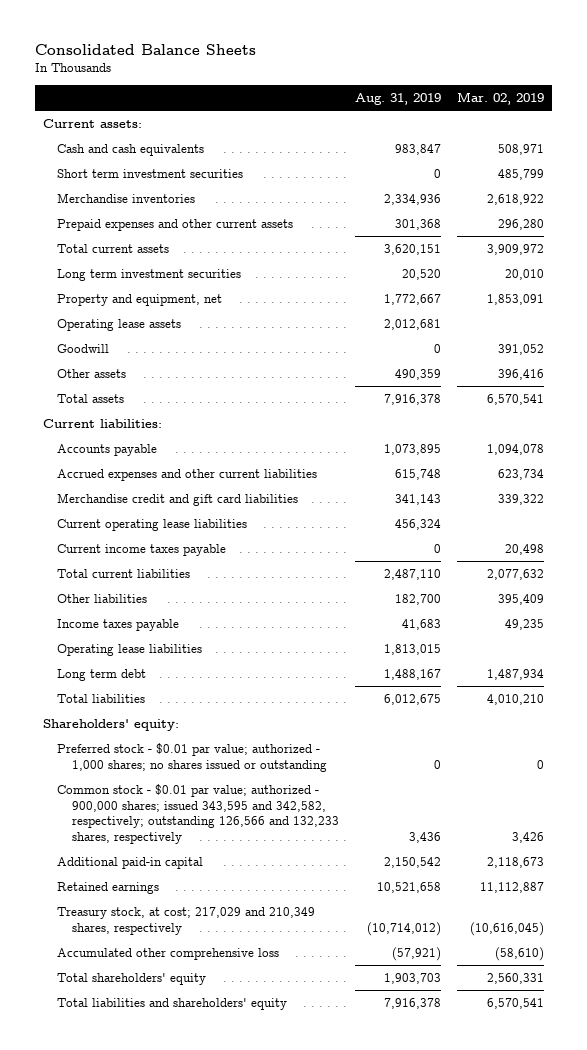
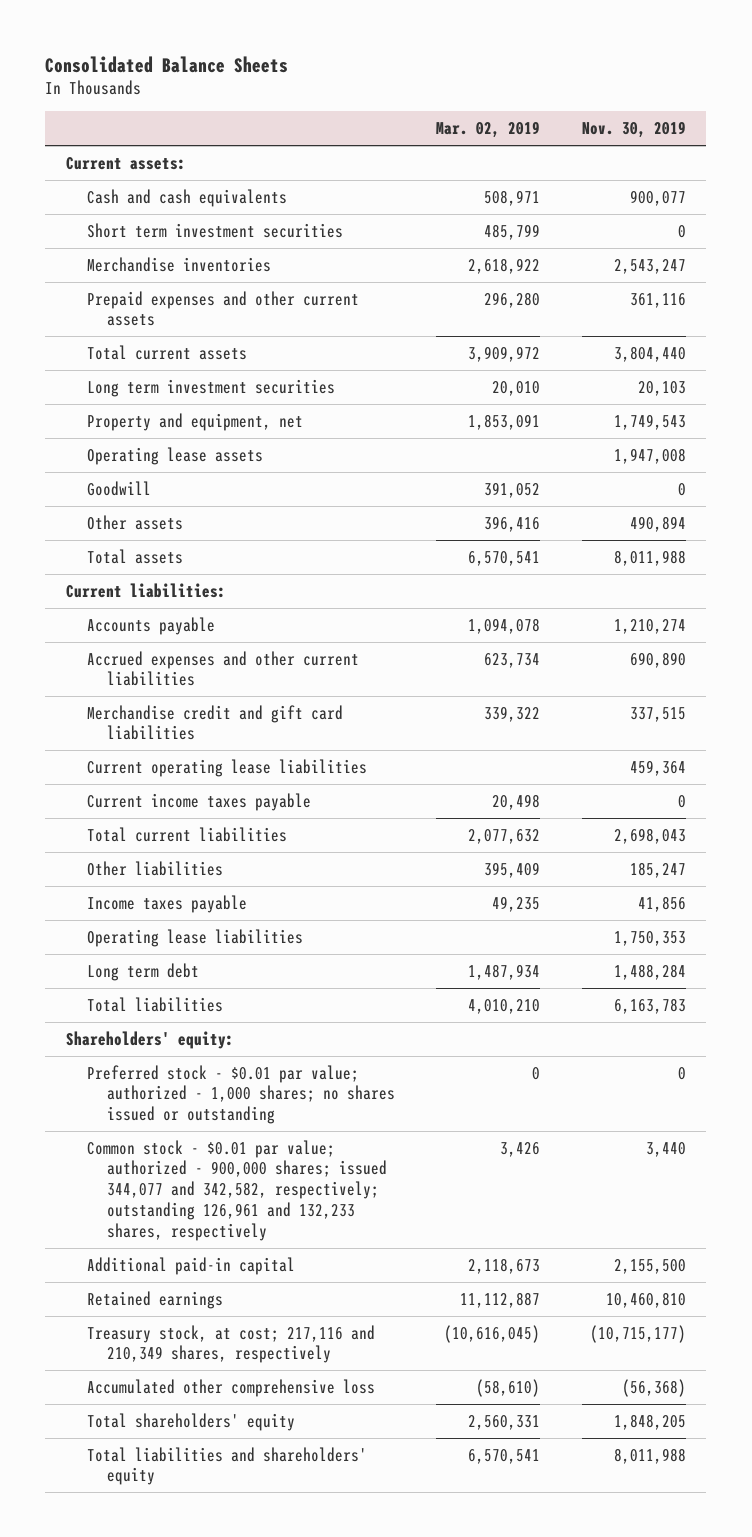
- | Aug. 31, 2019 | Mar. 02, 2019
+ | Mar. 02, 2019 | Nov. 30, 2019
- Common stock - $0.01 par value; authorized - 900,000 shares; issued 343,595 and 342,582, respectively; outstanding 126,566 and 132,233 shares, respectively | 3,436 | 3,426
+ Common stock - $0.01 par value; authorized - 900,000 shares; issued 344,077 and 342,582, respectively; outstanding 126,961 and 132,233 shares, respectively | 3,426 | 3,440
- Treasury stock, at cost; 217,029 and 210,349 shares, respectively | (10,714,012) | (10,616,045)
+ Treasury stock, at cost; 217,116 and 210,349 shares, respectively | (10,616,045) | (10,715,177)

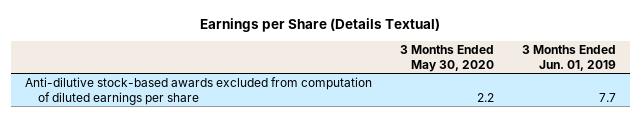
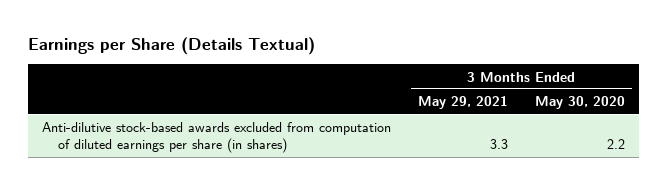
- | 3 Months Ended May 30, 2020 | 3 Months Ended Jun. 01, 2019
+ | 3 Months Ended May 29, 2021 | 3 Months Ended May 30, 2020
- Anti-dilutive stock-based awards excluded from computation of diluted earnings per share | 2.2 | 7.7
+ Anti-dilutive stock-based awards excluded from computation of diluted earnings per share (in shares) | 3.3 | 2.2

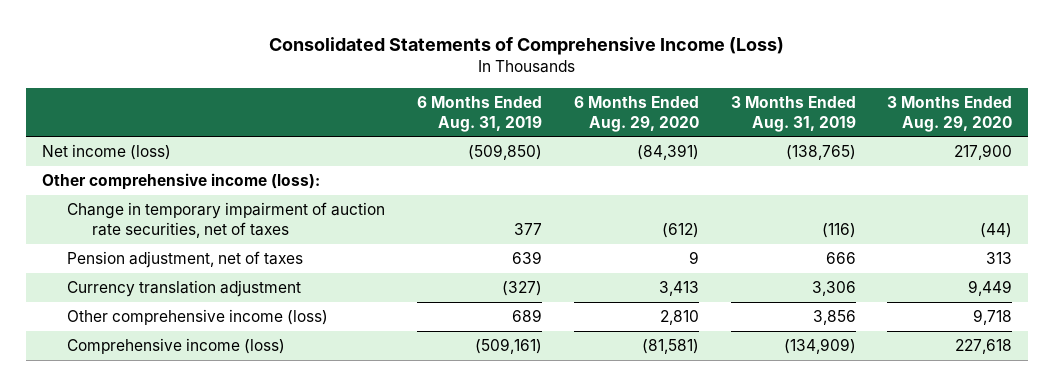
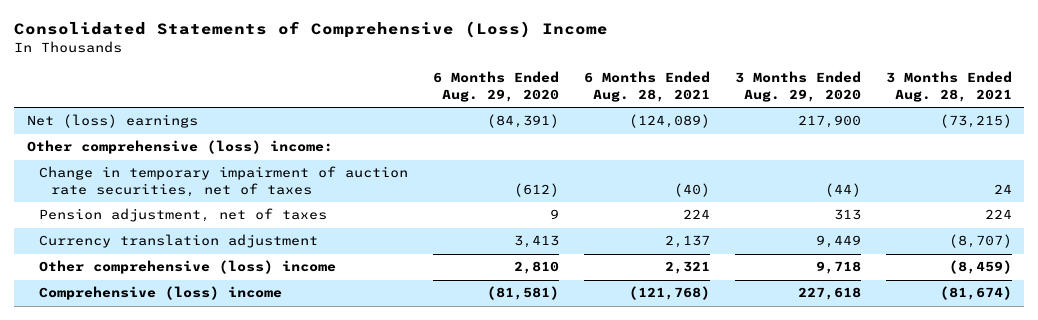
- Consolidated Statements of Comprehensive Income (Loss)
+ Consolidated Statements of Comprehensive (Loss) Income
- | 6 Months Ended Aug. 31, 2019 | 6 Months Ended Aug. 29, 2020 | 3 Months Ended Aug. 31, 2019 | 3 Months Ended Aug. 29, 2020
+ | 6 Months Ended Aug. 29, 2020 | 6 Months Ended Aug. 28, 2021 | 3 Months Ended Aug. 29, 2020 | 3 Months Ended Aug. 28, 2021
- Net income (loss) | (509,850) | (84,391) | (138,765) | 217,900
- Other comprehensive income (loss):
+ Net (loss) earnings | (84,391) | (124,089) | 217,900 | (73,215)
+ Other comprehensive (loss) income:
- Other comprehensive income (loss) | 689 | 2,810 | 3,856 | 9,718
- Comprehensive income (loss) | (509,161) | (81,581) | (134,909) | 227,618
+ Other comprehensive (loss) income | 2,810 | 2,321 | 9,718 | (8,459)
+ Comprehensive (loss) income | (81,581) | (121,768) | 227,618 | (81,674)

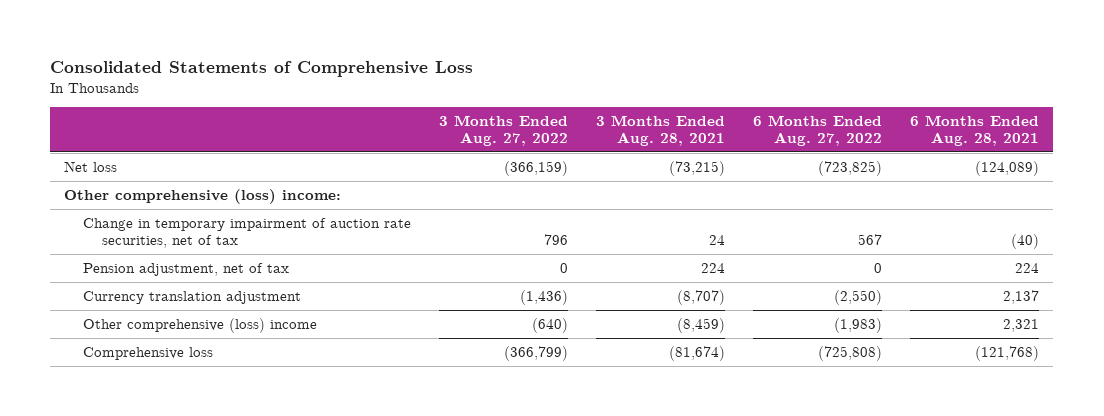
- Consolidated Statements of Comprehensive (Loss) Income
+ Consolidated Statements of Comprehensive Loss
- | 6 Months Ended Aug. 29, 2020 | 6 Months Ended Aug. 28, 2021 | 3 Months Ended Aug. 29, 2020 | 3 Months Ended Aug. 28, 2021
+ | 3 Months Ended Aug. 27, 2022 | 3 Months Ended Aug. 28, 2021 | 6 Months Ended Aug. 27, 2022 | 6 Months Ended Aug. 28, 2021
- Net (loss) earnings | (84,391) | (124,089) | 217,900 | (73,215)
+ Net loss | (366,159) | (73,215) | (723,825) | (124,089)
- Change in temporary impairment of auction rate securities, net of taxes | (612) | (40) | (44) | 24
- Pension adjustment, net of taxes | 9 | 224 | 313 | 224
+ Change in temporary impairment of auction rate securities, net of tax | 796 | 24 | 567 | (40)
+ Pension adjustment, net of tax | 0 | 224 | 0 | 224
- Comprehensive (loss) income | (81,581) | (121,768) | 227,618 | (81,674)
+ Comprehensive loss | (366,799) | (81,674) | (725,808) | (121,768)

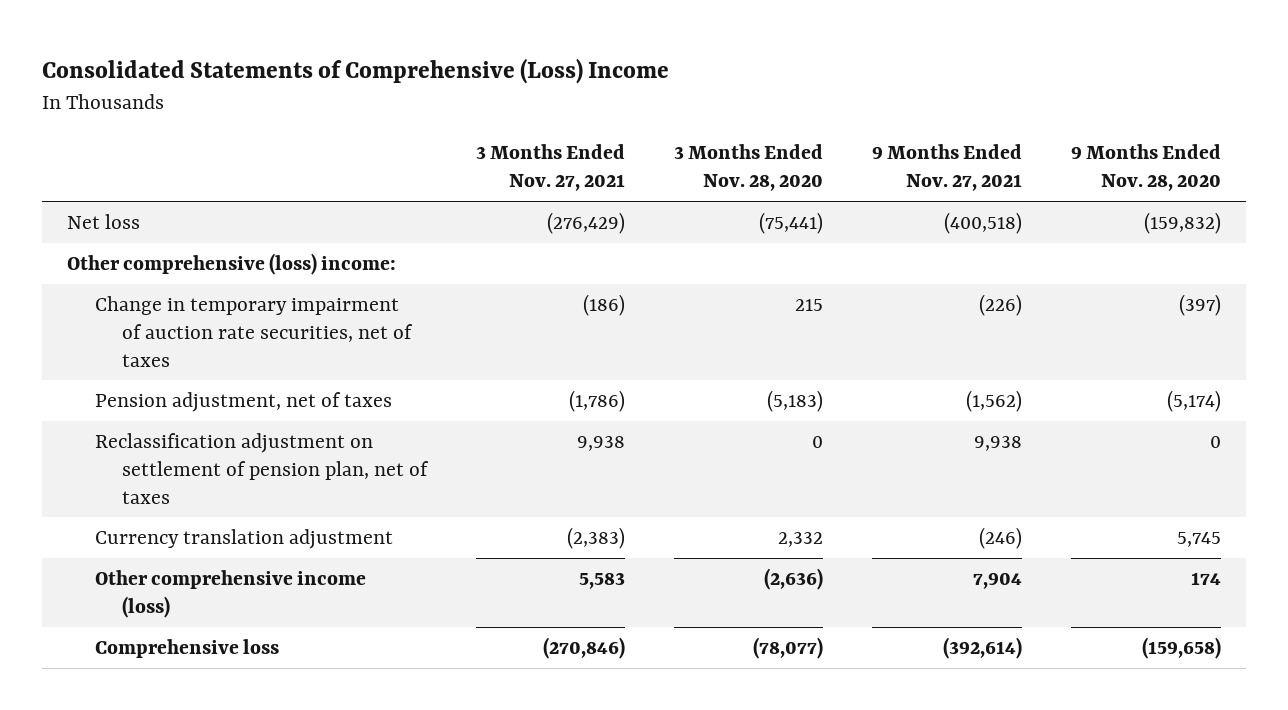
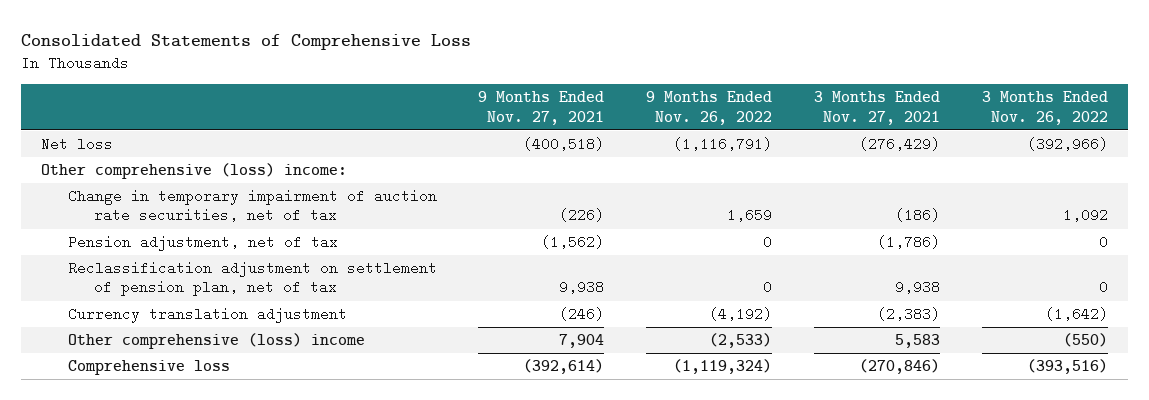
- Consolidated Statements of Comprehensive (Loss) Income
+ Consolidated Statements of Comprehensive Loss
- | 3 Months Ended Nov. 27, 2021 | 3 Months Ended Nov. 28, 2020 | 9 Months Ended Nov. 27, 2021 | 9 Months Ended Nov. 28, 2020
+ | 9 Months Ended Nov. 27, 2021 | 9 Months Ended Nov. 26, 2022 | 3 Months Ended Nov. 27, 2021 | 3 Months Ended Nov. 26, 2022
- Change in temporary impairment of auction rate securities, net of taxes | (186) | 215 | (226) | (397)
- Pension adjustment, net of taxes | (1,786) | (5,183) | (1,562) | (5,174)
- Reclassification adjustment on settlement of pension plan, net of taxes | 9,938 | 0 | 9,938 | 0
+ Change in temporary impairment of auction rate securities, net of tax | (226) | 1,659 | (186) | 1,092
+ Pension adjustment, net of tax | (1,562) | 0 | (1,786) | 0
+ Reclassification adjustment on settlement of pension plan, net of tax | 9,938 | 0 | 9,938 | 0
- Other comprehensive income (loss) | 5,583 | (2,636) | 7,904 | 174
+ Other comprehensive (loss) income | 7,904 | (2,533) | 5,583 | (550)

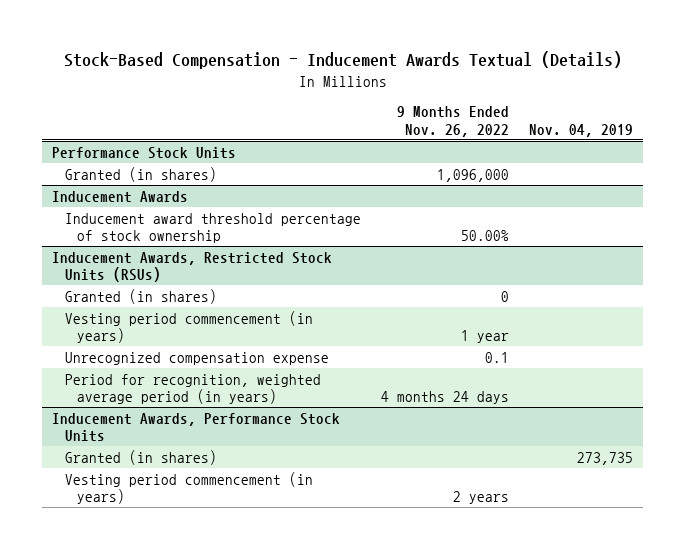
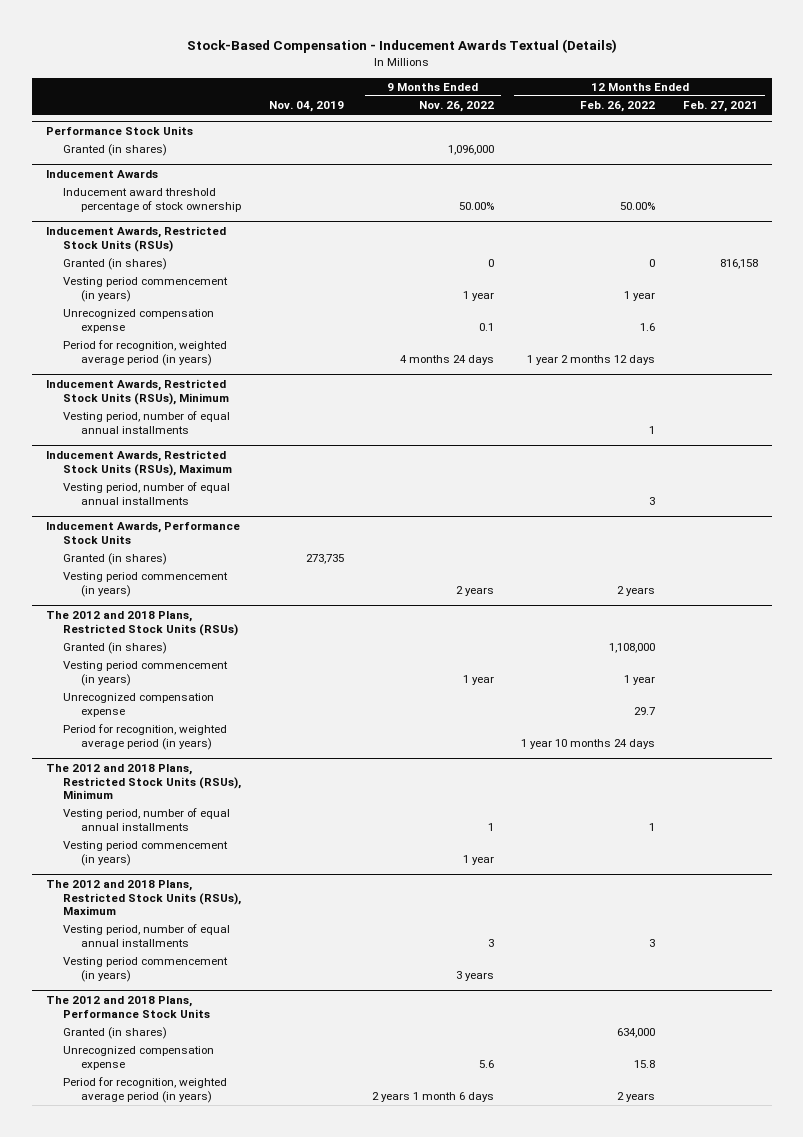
- | 9 Months Ended Nov. 26, 2022 | Nov. 04, 2019
+ | Nov. 04, 2019 | 9 Months Ended Nov. 26, 2022 | 12 Months Ended Feb. 26, 2022 | 12 Months Ended Feb. 27, 2021
+ Inducement Awards, Restricted Stock Units (RSUs), Minimum
+ Vesting period, number of equal annual installments | | | 1 |
+ Inducement Awards, Restricted Stock Units (RSUs), Maximum
+ Vesting period, number of equal annual installments | | | 3 |
+ The 2012 and 2018 Plans, Restricted Stock Units (RSUs)
+ Granted (in shares) | | | 1,108,000 |
+ Vesting period commencement (in years) | | 1 year | 1 year |
+ Unrecognized compensation expense | | | 29.7 |
+ Period for recognition, weighted average period (in years) | | | 1 year 10 months 24 days |
+ The 2012 and 2018 Plans, Restricted Stock Units (RSUs), Minimum
+ Vesting period, number of equal annual installments | | 1 | 1 |
+ Vesting period commencement (in years) | | 1 year | |
+ The 2012 and 2018 Plans, Restricted Stock Units (RSUs), Maximum
+ Vesting period, number of equal annual installments | | 3 | 3 |
+ Vesting period commencement (in years) | | 3 years | |
+ The 2012 and 2018 Plans, Performance Stock Units
+ Granted (in shares) | | | 634,000 |
+ Unrecognized compensation expense | | 5.6 | 15.8 |
+ Period for recognition, weighted average period (in years) | | 2 years 1 month 6 days | 2 years |

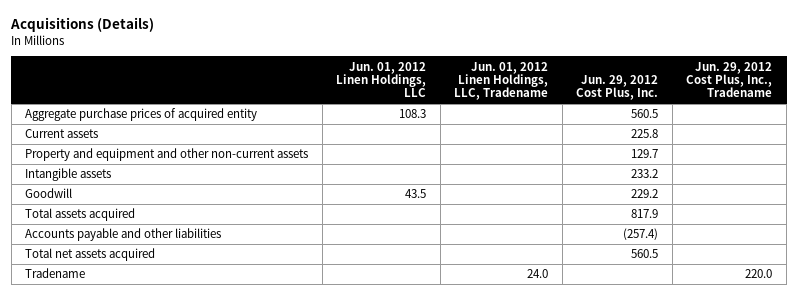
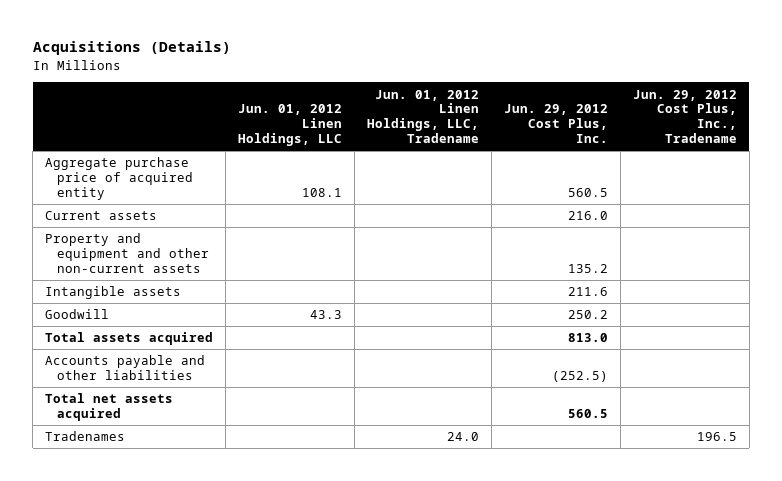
- Aggregate purchase prices of acquired entity | 108.3 | | 560.5 |
- Current assets | | | 225.8 |
- Property and equipment and other non-current assets | | | 129.7 |
- Intangible assets | | | 233.2 |
- Goodwill | 43.5 | | 229.2 |
- Total assets acquired | | | 817.9 |
- Accounts payable and other liabilities | | | (257.4) |
+ Aggregate purchase price of acquired entity | 108.1 | | 560.5 |
+ Current assets | | | 216.0 |
+ Property and equipment and other non-current assets | | | 135.2 |
+ Intangible assets | | | 211.6 |
+ Goodwill | 43.3 | | 250.2 |
+ Total assets acquired | | | 813.0 |
+ Accounts payable and other liabilities | | | (252.5) |
- Tradename | | 24.0 | | 220.0
+ Tradenames | | 24.0 | | 196.5

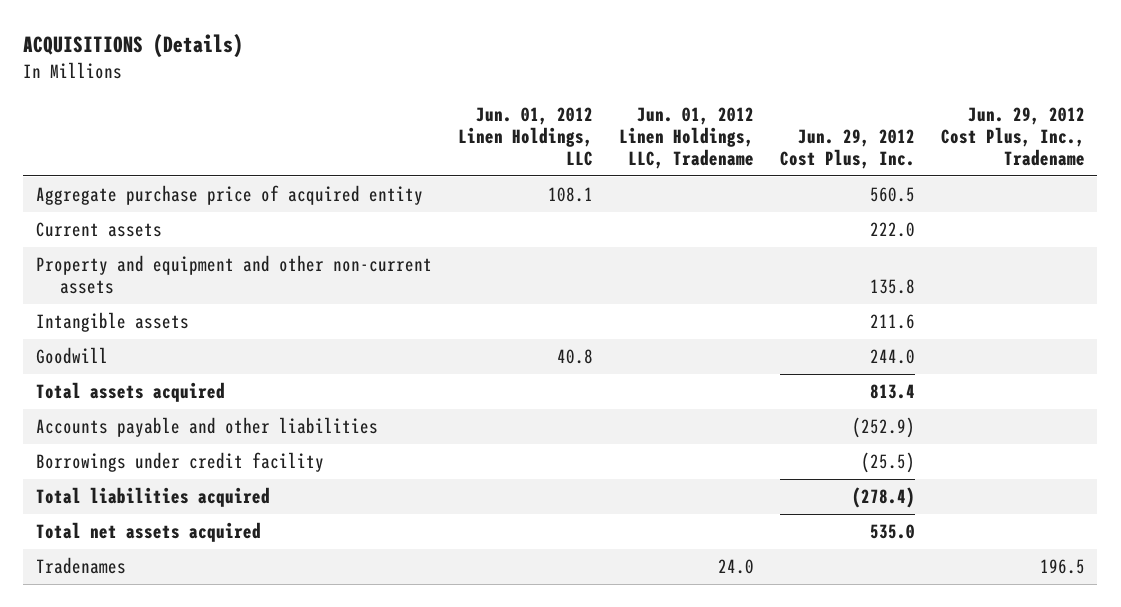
- Acquisitions (Details)
+ ACQUISITIONS (Details)
- Current assets | | | 216.0 |
- Property and equipment and other non-current assets | | | 135.2 |
+ Current assets | | | 222.0 |
+ Property and equipment and other non-current assets | | | 135.8 |
- Goodwill | 43.3 | | 250.2 |
- Total assets acquired | | | 813.0 |
- Accounts payable and other liabilities | | | (252.5) |
- Total net assets acquired | | | 560.5 |
+ Goodwill | 40.8 | | 244.0 |
+ Total assets acquired | | | 813.4 |
+ Accounts payable and other liabilities | | | (252.9) |
+ Borrowings under credit facility | | | (25.5) |
+ Total liabilities acquired | | | (278.4) |
+ Total net assets acquired | | | 535.0 |

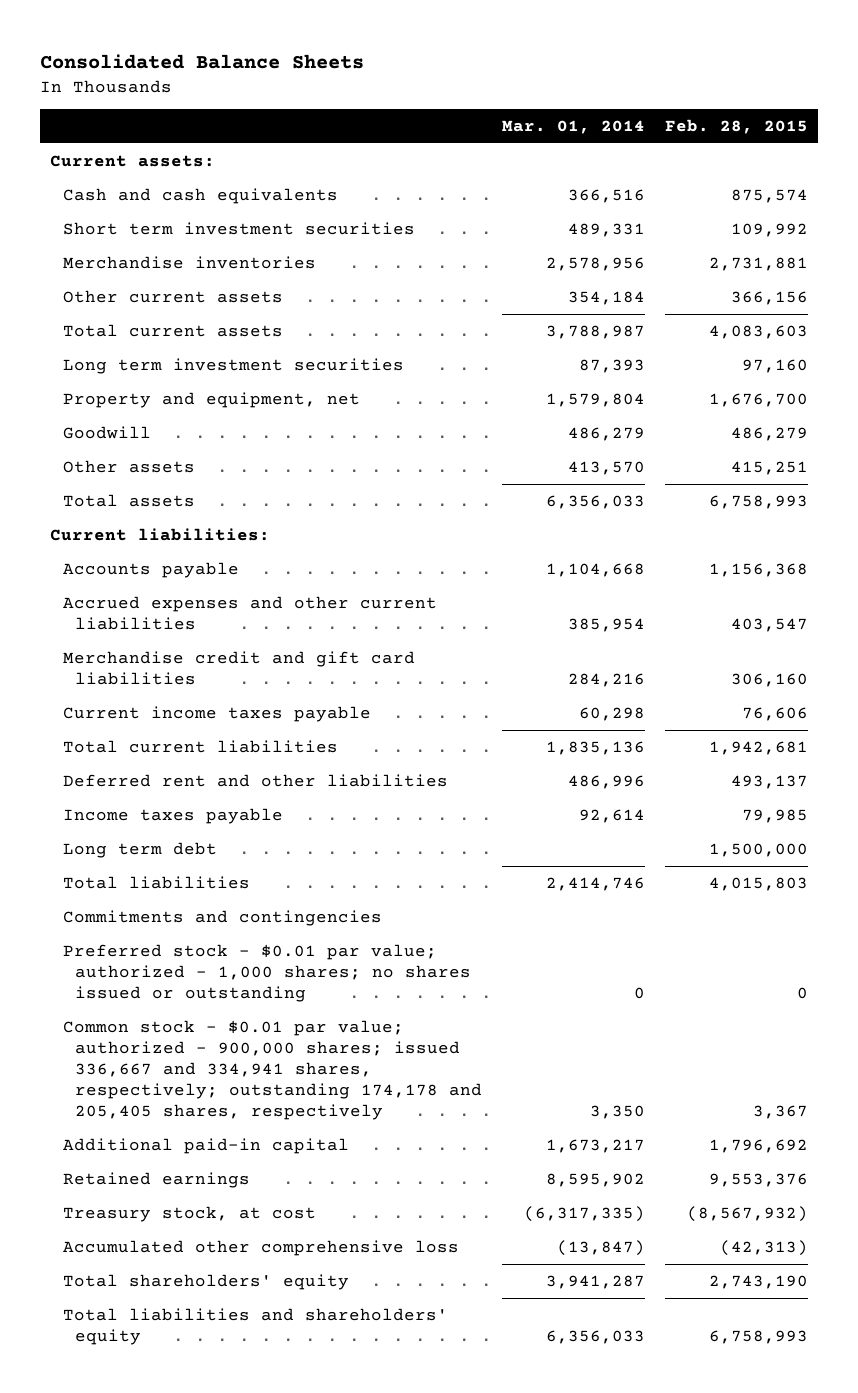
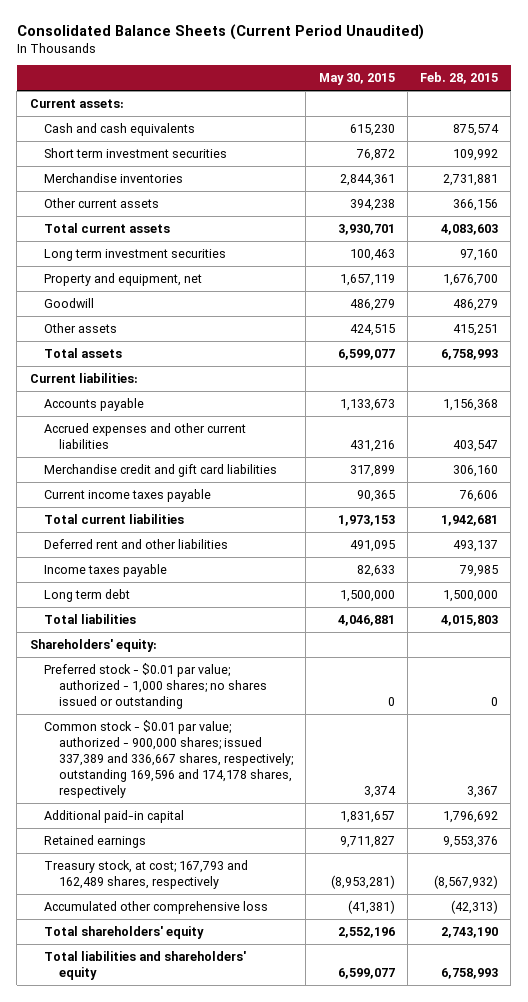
- Consolidated Balance Sheets
+ Consolidated Balance Sheets (Current Period Unaudited)
- | Mar. 01, 2014 | Feb. 28, 2015
+ | May 30, 2015 | Feb. 28, 2015
- Commitments and contingencies
+ Shareholders' equity:
- Common stock - $0.01 par value; authorized - 900,000 shares; issued 336,667 and 334,941 shares, respectively; outstanding 174,178 and 205,405 shares, respectively | 3,350 | 3,367
+ Common stock - $0.01 par value; authorized - 900,000 shares; issued 337,389 and 336,667 shares, respectively; outstanding 169,596 and 174,178 shares, respectively | 3,374 | 3,367
- Treasury stock, at cost | (6,317,335) | (8,567,932)
+ Treasury stock, at cost; 167,793 and 162,489 shares, respectively | (8,953,281) | (8,567,932)

